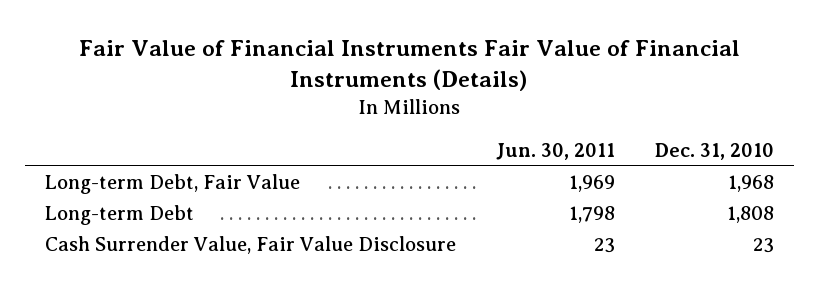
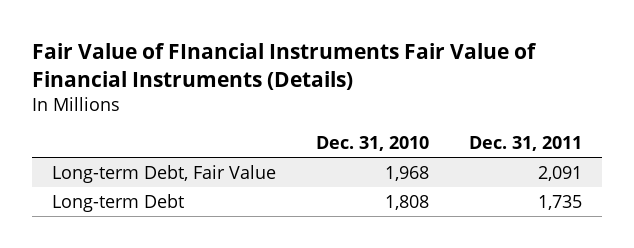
- Fair Value of Financial Instruments Fair Value of Financial Instruments (Details)
+ Fair Value of FInancial Instruments Fair Value of Financial Instruments (Details)
- | Jun. 30, 2011 | Dec. 31, 2010
+ | Dec. 31, 2010 | Dec. 31, 2011
- Cash Surrender Value, Fair Value Disclosure | 23 | 23

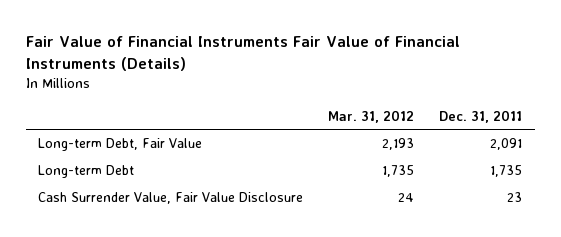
- Fair Value of FInancial Instruments Fair Value of Financial Instruments (Details)
+ Fair Value of Financial Instruments Fair Value of Financial Instruments (Details)
- | Dec. 31, 2010 | Dec. 31, 2011
+ | Mar. 31, 2012 | Dec. 31, 2011
+ Cash Surrender Value, Fair Value Disclosure | 24 | 23

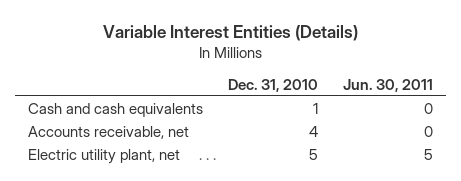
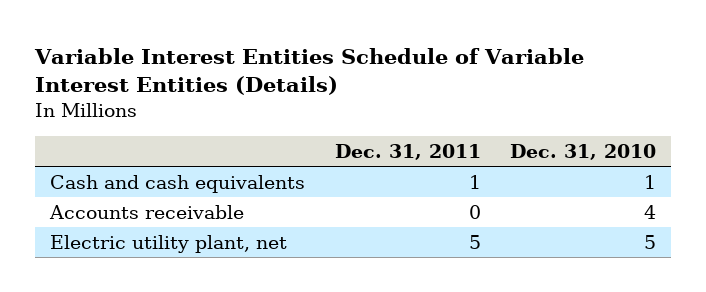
- Variable Interest Entities (Details)
+ Variable Interest Entities Schedule of Variable Interest Entities (Details)
- | Dec. 31, 2010 | Jun. 30, 2011
+ | Dec. 31, 2011 | Dec. 31, 2010
- Accounts receivable, net | 4 | 0
+ Accounts receivable | 0 | 4

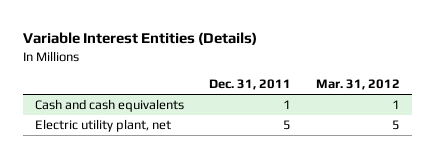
- Variable Interest Entities Schedule of Variable Interest Entities (Details)
+ Variable Interest Entities (Details)
- | Dec. 31, 2011 | Dec. 31, 2010
+ | Dec. 31, 2011 | Mar. 31, 2012
- Accounts receivable | 0 | 4

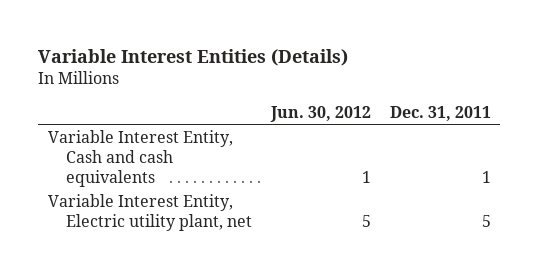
- | Dec. 31, 2011 | Mar. 31, 2012
+ | Jun. 30, 2012 | Dec. 31, 2011
- Cash and cash equivalents | 1 | 1
- Electric utility plant, net | 5 | 5
+ Variable Interest Entity, Cash and cash equivalents | 1 | 1
+ Variable Interest Entity, Electric utility plant, net | 5 | 5

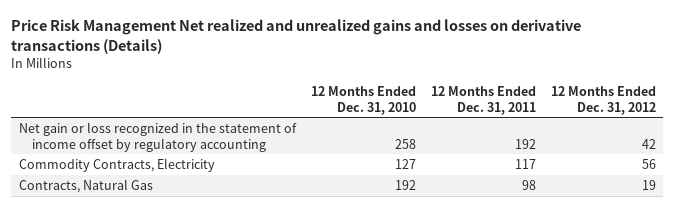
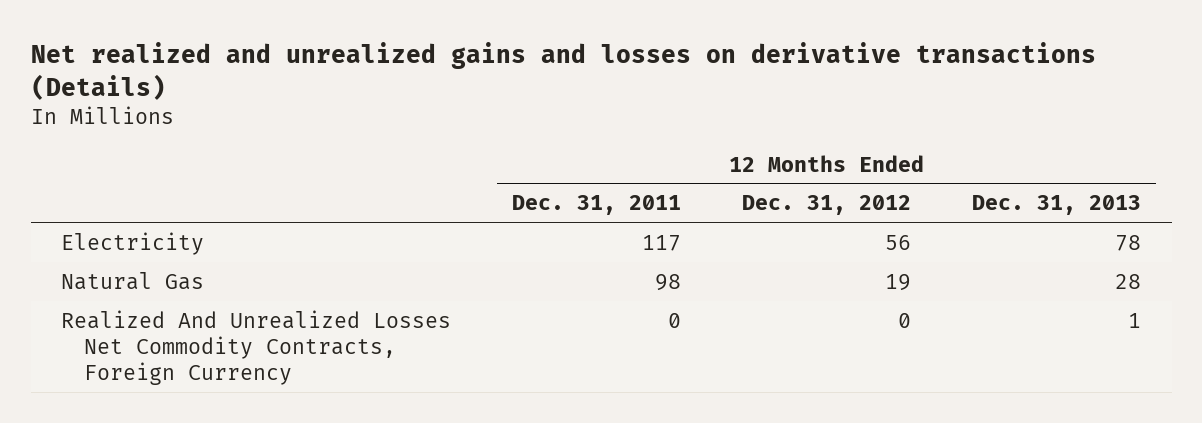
- Price Risk Management Net realized and unrealized gains and losses on derivative transactions (Details)
+ Net realized and unrealized gains and losses on derivative transactions (Details)
- | 12 Months Ended Dec. 31, 2010 | 12 Months Ended Dec. 31, 2011 | 12 Months Ended Dec. 31, 2012
+ | 12 Months Ended Dec. 31, 2011 | 12 Months Ended Dec. 31, 2012 | 12 Months Ended Dec. 31, 2013
- Net gain or loss recognized in the statement of income offset by regulatory accounting | 258 | 192 | 42
- Commodity Contracts, Electricity | 127 | 117 | 56
- Contracts, Natural Gas | 192 | 98 | 19
+ Electricity | 117 | 56 | 78
+ Natural Gas | 98 | 19 | 28
+ Realized And Unrealized Losses Net Commodity Contracts, Foreign Currency | 0 | 0 | 1

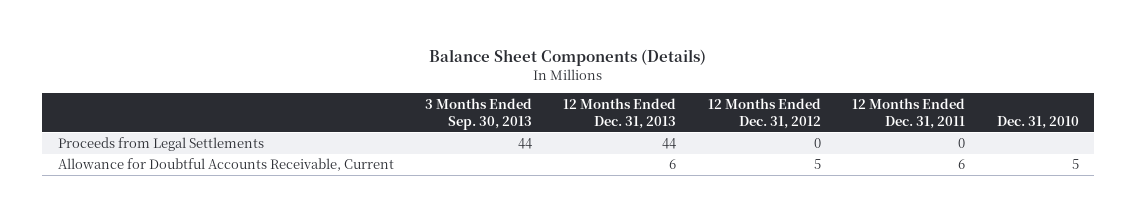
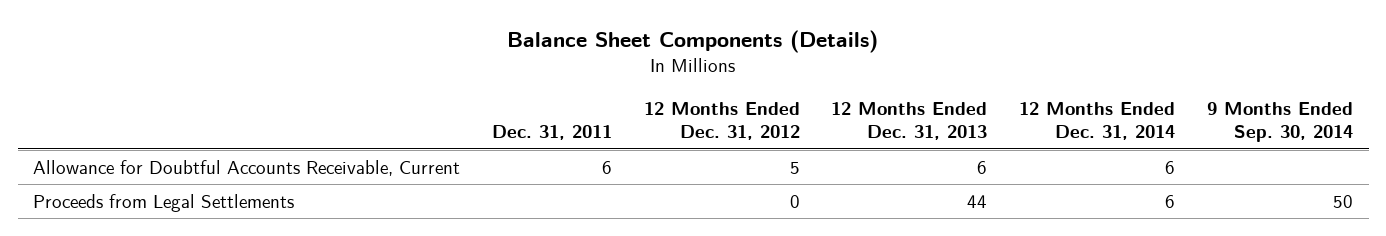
- | 3 Months Ended Sep. 30, 2013 | 12 Months Ended Dec. 31, 2013 | 12 Months Ended Dec. 31, 2012 | 12 Months Ended Dec. 31, 2011 | Dec. 31, 2010
+ | Dec. 31, 2011 | 12 Months Ended Dec. 31, 2012 | 12 Months Ended Dec. 31, 2013 | 12 Months Ended Dec. 31, 2014 | 9 Months Ended Sep. 30, 2014
moved down: Proceeds from Legal Settlements | | 0 | 44 | 6 | 50

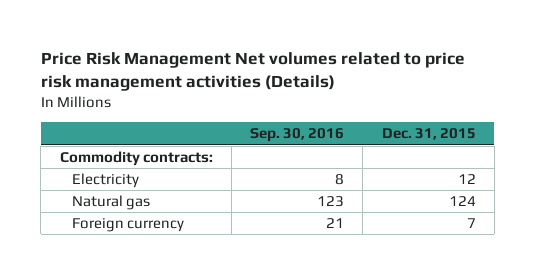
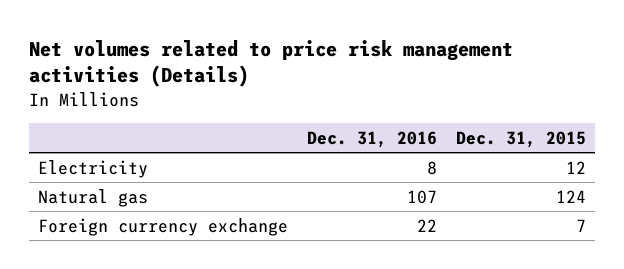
- Price Risk Management Net volumes related to price risk management activities (Details)
+ Net volumes related to price risk management activities (Details)
- | Sep. 30, 2016 | Dec. 31, 2015
+ | Dec. 31, 2016 | Dec. 31, 2015
- Commodity contracts:
- Foreign currency | 21 | 7
+ Foreign currency exchange | 22 | 7

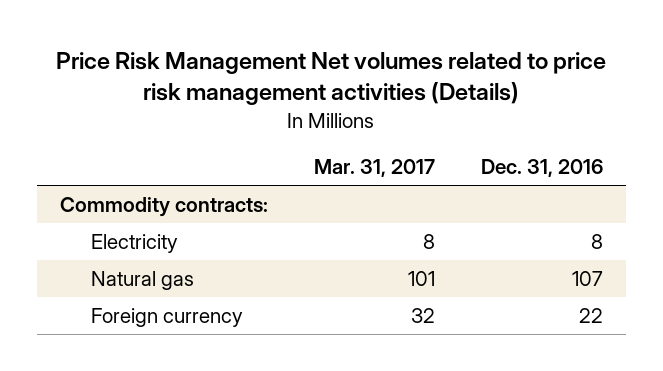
- Net volumes related to price risk management activities (Details)
+ Price Risk Management Net volumes related to price risk management activities (Details)
- | Dec. 31, 2016 | Dec. 31, 2015
+ | Mar. 31, 2017 | Dec. 31, 2016
+ Commodity contracts:
- Foreign currency exchange | 22 | 7
+ Foreign currency | 32 | 22

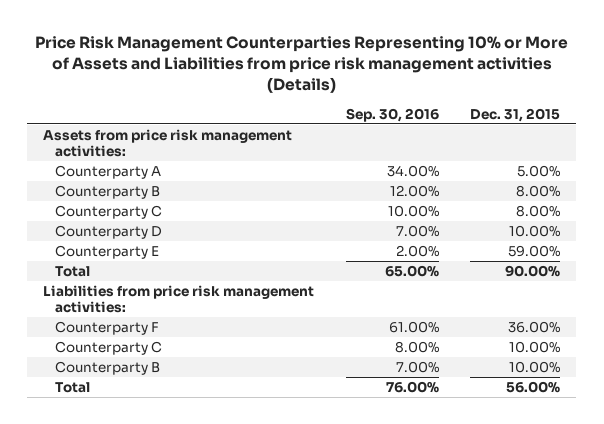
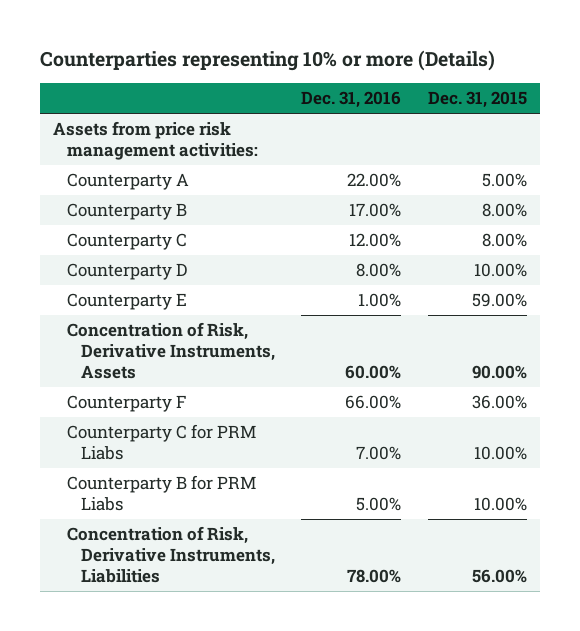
- Price Risk Management Counterparties Representing 10% or More of Assets and Liabilities from price risk management activities (Details)
+ Counterparties representing 10% or more (Details)
- | Sep. 30, 2016 | Dec. 31, 2015
+ | Dec. 31, 2016 | Dec. 31, 2015
- Total | 65.00% | 90.00%
- Liabilities from price risk management activities:
+ Concentration of Risk, Derivative Instruments, Assets | 60.00% | 90.00%
- Counterparty C | 8.00% | 10.00%
- Counterparty B | 7.00% | 10.00%
- Total | 76.00% | 56.00%
+ Counterparty C for PRM Liabs | 7.00% | 10.00%
+ Counterparty B for PRM Liabs | 5.00% | 10.00%
+ Concentration of Risk, Derivative Instruments, Liabilities | 78.00% | 56.00%

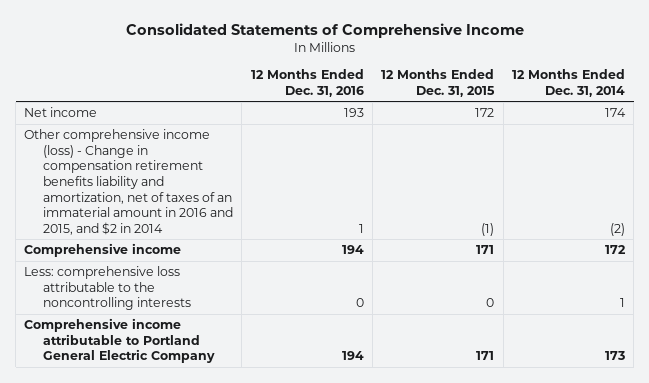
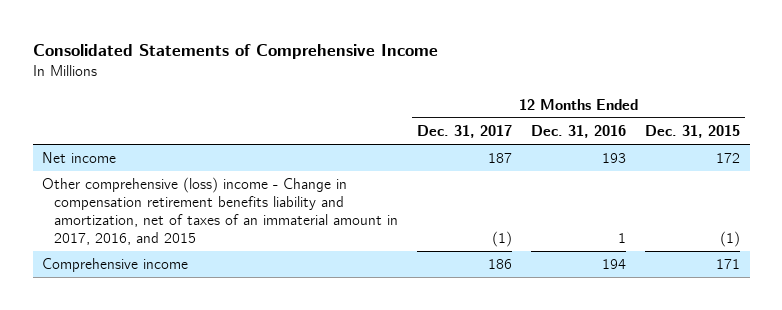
- | 12 Months Ended Dec. 31, 2016 | 12 Months Ended Dec. 31, 2015 | 12 Months Ended Dec. 31, 2014
+ | 12 Months Ended Dec. 31, 2017 | 12 Months Ended Dec. 31, 2016 | 12 Months Ended Dec. 31, 2015
- Other comprehensive income (loss) - Change in compensation retirement benefits liability and amortization, net of taxes of an immaterial amount in 2016 and 2015, and $2 in 2014 | 1 | (1) | (2)
+ Other comprehensive (loss) income - Change in compensation retirement benefits liability and amortization, net of taxes of an immaterial amount in 2017, 2016, and 2015 | (1) | 1 | (1)
- Less: comprehensive loss attributable to the noncontrolling interests | 0 | 0 | 1
- Comprehensive income attributable to Portland General Electric Company | 194 | 171 | 173

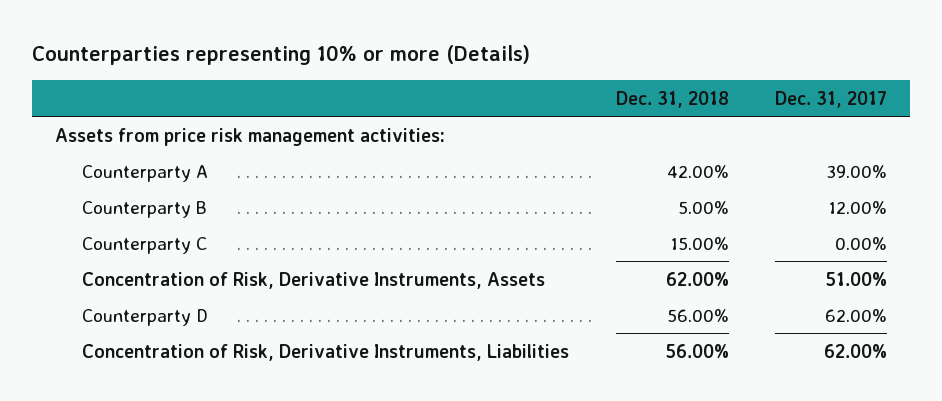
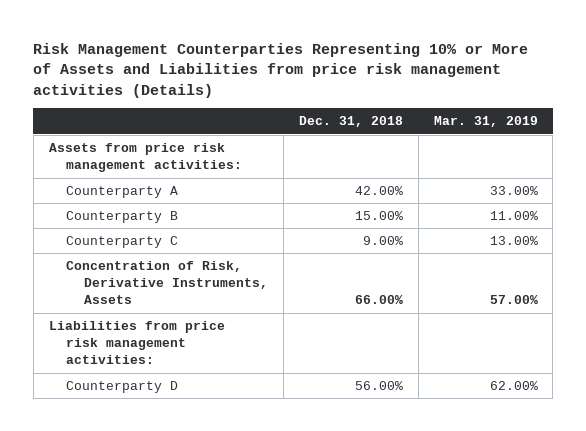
- Counterparties representing 10% or more (Details)
+ Risk Management Counterparties Representing 10% or More of Assets and Liabilities from price risk management activities (Details)
- | Dec. 31, 2018 | Dec. 31, 2017
+ | Dec. 31, 2018 | Mar. 31, 2019
- Counterparty B | 5.00% | 12.00%
- Counterparty C | 15.00% | 0.00%
- Concentration of Risk, Derivative Instruments, Assets | 62.00% | 51.00%
+ Counterparty B | 15.00% | 11.00%
+ Counterparty C | 9.00% | 13.00%
+ Concentration of Risk, Derivative Instruments, Assets | 66.00% | 57.00%
+ Liabilities from price risk management activities:
- Concentration of Risk, Derivative Instruments, Liabilities | 56.00% | 62.00%

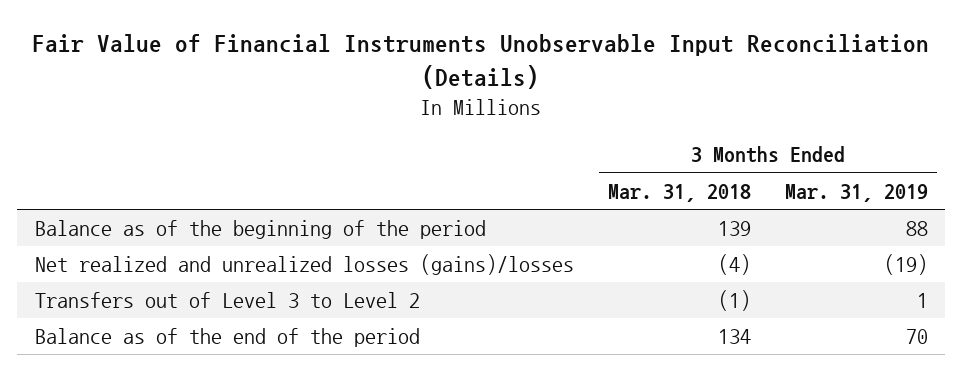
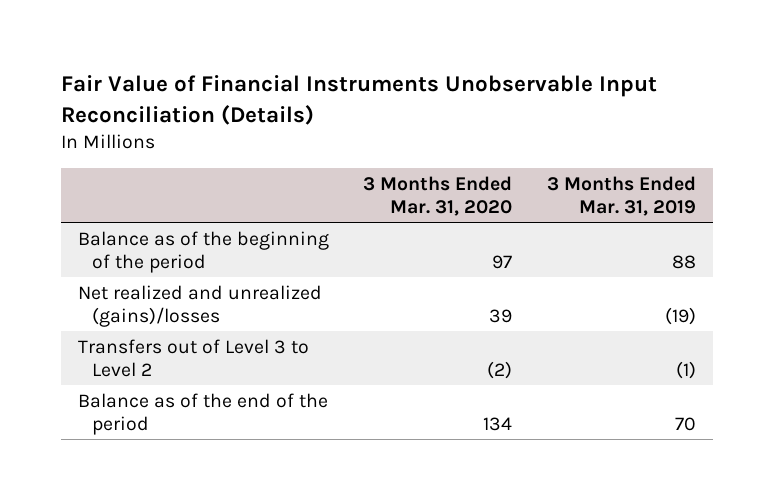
- | 3 Months Ended Mar. 31, 2018 | 3 Months Ended Mar. 31, 2019
+ | 3 Months Ended Mar. 31, 2020 | 3 Months Ended Mar. 31, 2019
- Net realized and unrealized losses (gains)/losses | (4) | (19)
- Transfers out of Level 3 to Level 2 | (1) | 1
+ Net realized and unrealized (gains)/losses | 39 | (19)
+ Transfers out of Level 3 to Level 2 | (2) | (1)

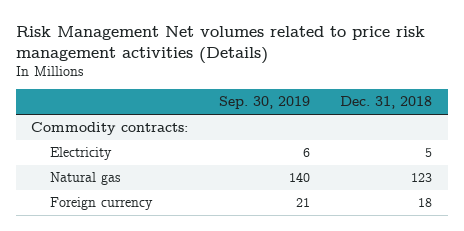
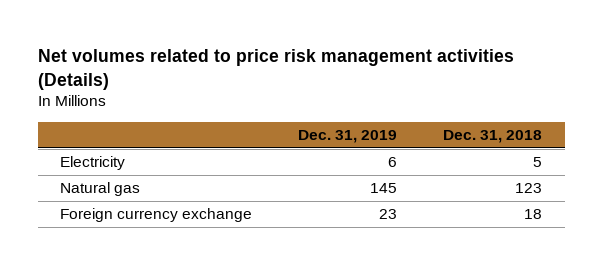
- Risk Management Net volumes related to price risk management activities (Details)
+ Net volumes related to price risk management activities (Details)
- | Sep. 30, 2019 | Dec. 31, 2018
+ | Dec. 31, 2019 | Dec. 31, 2018
- Commodity contracts:
- Foreign currency | 21 | 18
+ Foreign currency exchange | 23 | 18

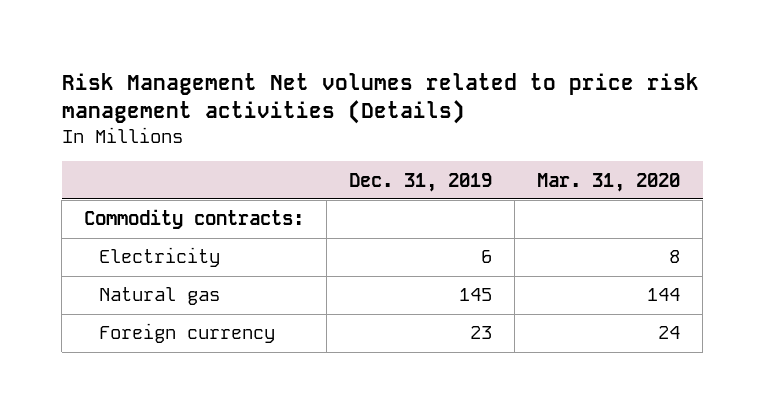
- Net volumes related to price risk management activities (Details)
+ Risk Management Net volumes related to price risk management activities (Details)
- | Dec. 31, 2019 | Dec. 31, 2018
+ | Dec. 31, 2019 | Mar. 31, 2020
+ Commodity contracts:
- Foreign currency exchange | 23 | 18
+ Foreign currency | 23 | 24

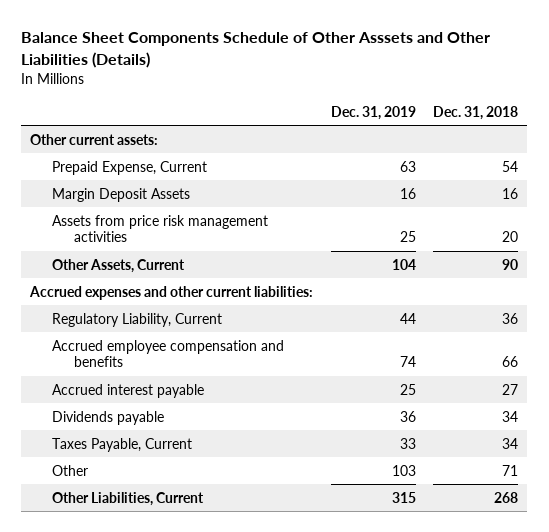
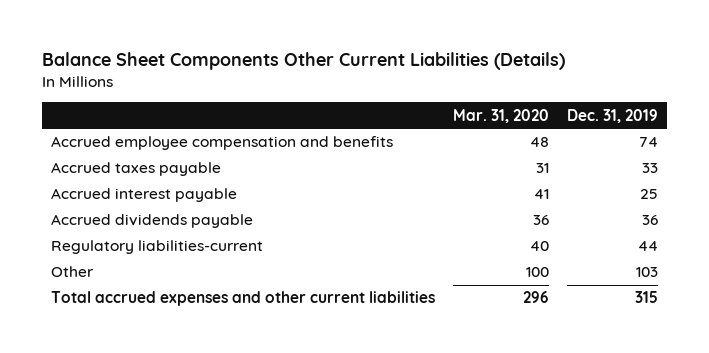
- Balance Sheet Components Schedule of Other Asssets and Other Liabilities (Details)
+ Balance Sheet Components Other Current Liabilities (Details)
- | Dec. 31, 2019 | Dec. 31, 2018
+ | Mar. 31, 2020 | Dec. 31, 2019
- Other current assets:
- Prepaid Expense, Current | 63 | 54
- Margin Deposit Assets | 16 | 16
- Assets from price risk management activities | 25 | 20
- Other Assets, Current | 104 | 90
- Accrued expenses and other current liabilities:
- Regulatory Liability, Current | 44 | 36
+ Accrued taxes payable | 31 | 33
- Dividends payable | 36 | 34
- Taxes Payable, Current | 33 | 34
+ Accrued dividends payable | 36 | 36
+ Regulatory liabilities-current | 40 | 44
- Other Liabilities, Current | 315 | 268
+ Total accrued expenses and other current liabilities | 296 | 315

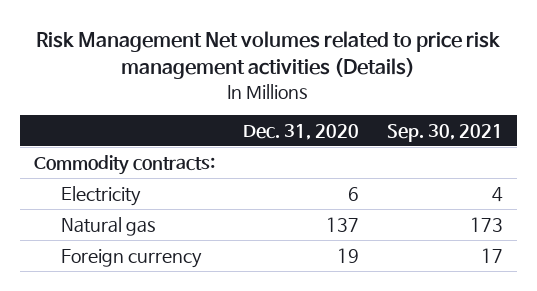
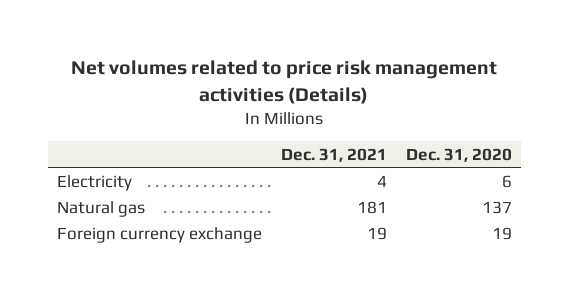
- Risk Management Net volumes related to price risk management activities (Details)
+ Net volumes related to price risk management activities (Details)
- | Dec. 31, 2020 | Sep. 30, 2021
+ | Dec. 31, 2021 | Dec. 31, 2020
- Commodity contracts:
- Foreign currency | 19 | 17
+ Foreign currency exchange | 19 | 19

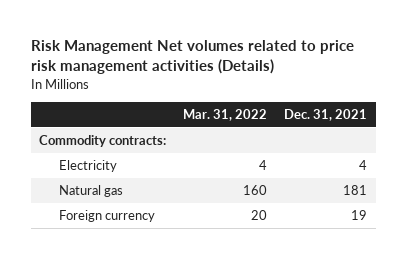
- Net volumes related to price risk management activities (Details)
+ Risk Management Net volumes related to price risk management activities (Details)
- | Dec. 31, 2021 | Dec. 31, 2020
+ | Mar. 31, 2022 | Dec. 31, 2021
+ Commodity contracts:
- Foreign currency exchange | 19 | 19
+ Foreign currency | 20 | 19

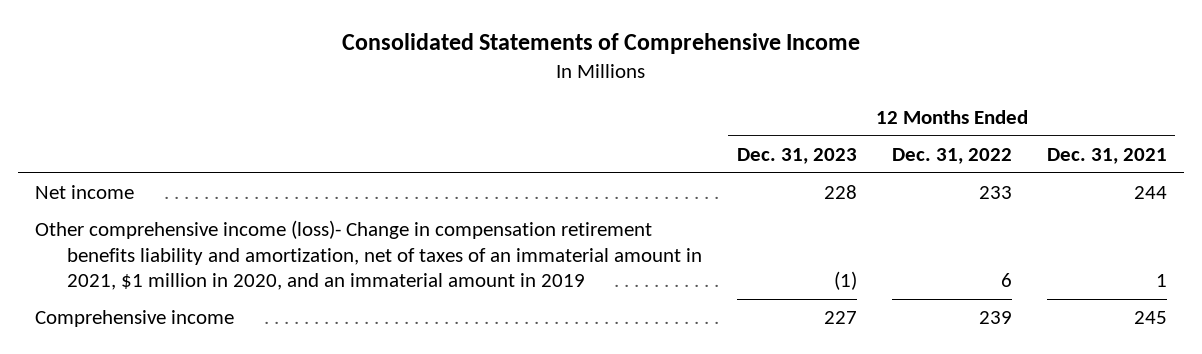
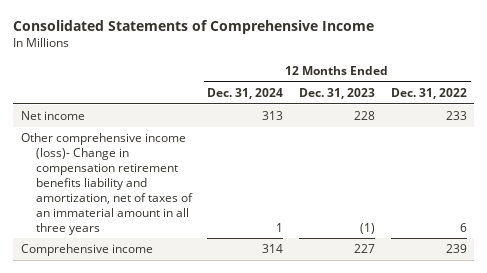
- | 12 Months Ended Dec. 31, 2023 | 12 Months Ended Dec. 31, 2022 | 12 Months Ended Dec. 31, 2021
+ | 12 Months Ended Dec. 31, 2024 | 12 Months Ended Dec. 31, 2023 | 12 Months Ended Dec. 31, 2022
- Other comprehensive income (loss)- Change in compensation retirement benefits liability and amortization, net of taxes of an immaterial amount in 2021, $1 million in 2020, and an immaterial amount in 2019 | (1) | 6 | 1
+ Other comprehensive income (loss)- Change in compensation retirement benefits liability and amortization, net of taxes of an immaterial amount in all three years | 1 | (1) | 6

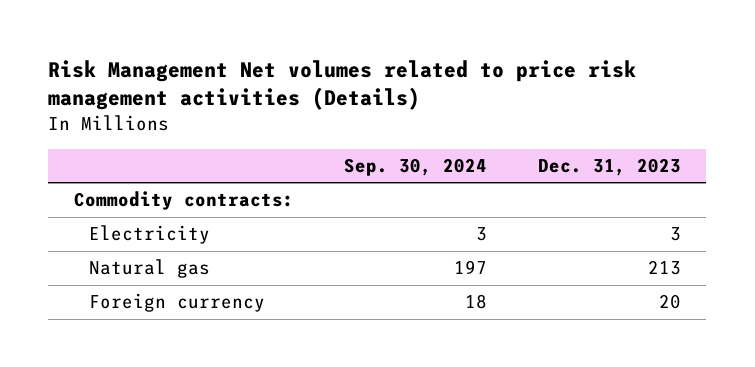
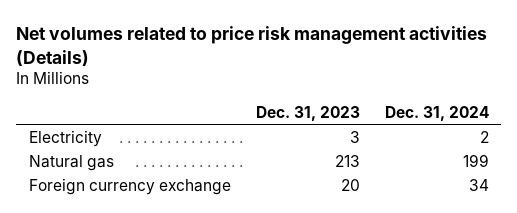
- Risk Management Net volumes related to price risk management activities (Details)
+ Net volumes related to price risk management activities (Details)
- | Sep. 30, 2024 | Dec. 31, 2023
+ | Dec. 31, 2023 | Dec. 31, 2024
- Commodity contracts:
- Foreign currency | 18 | 20
+ Foreign currency exchange | 20 | 34

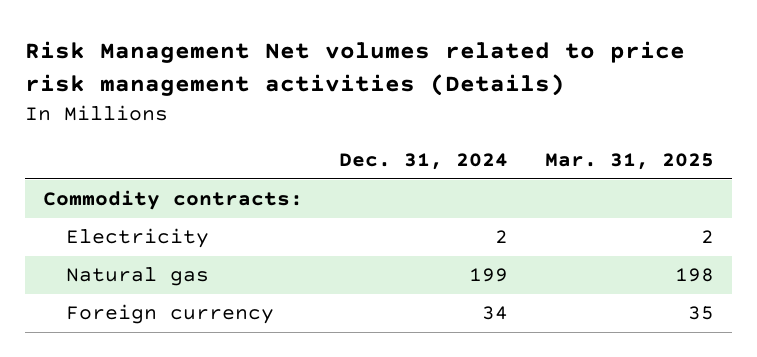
- Net volumes related to price risk management activities (Details)
+ Risk Management Net volumes related to price risk management activities (Details)
- | Dec. 31, 2023 | Dec. 31, 2024
+ | Dec. 31, 2024 | Mar. 31, 2025
+ Commodity contracts:
- Foreign currency exchange | 20 | 34
+ Foreign currency | 34 | 35

